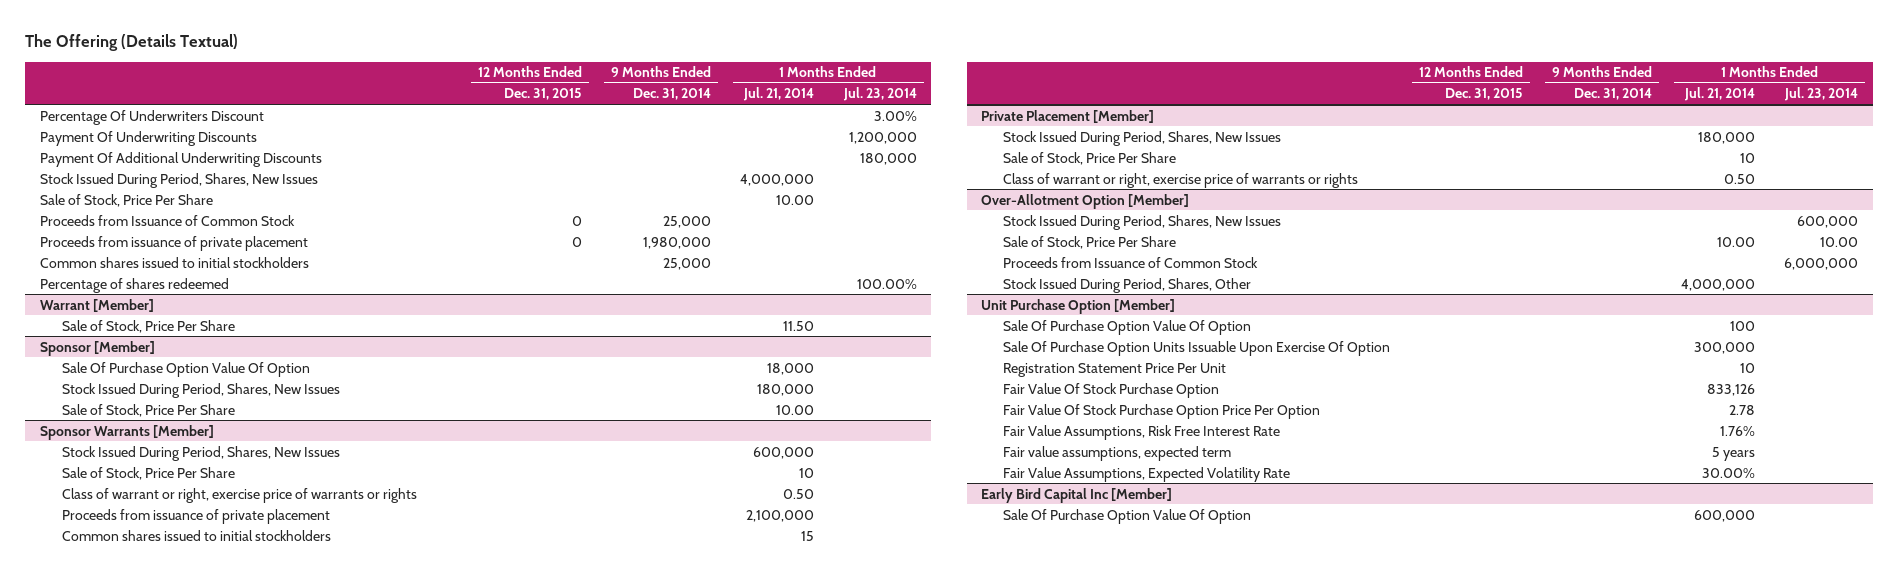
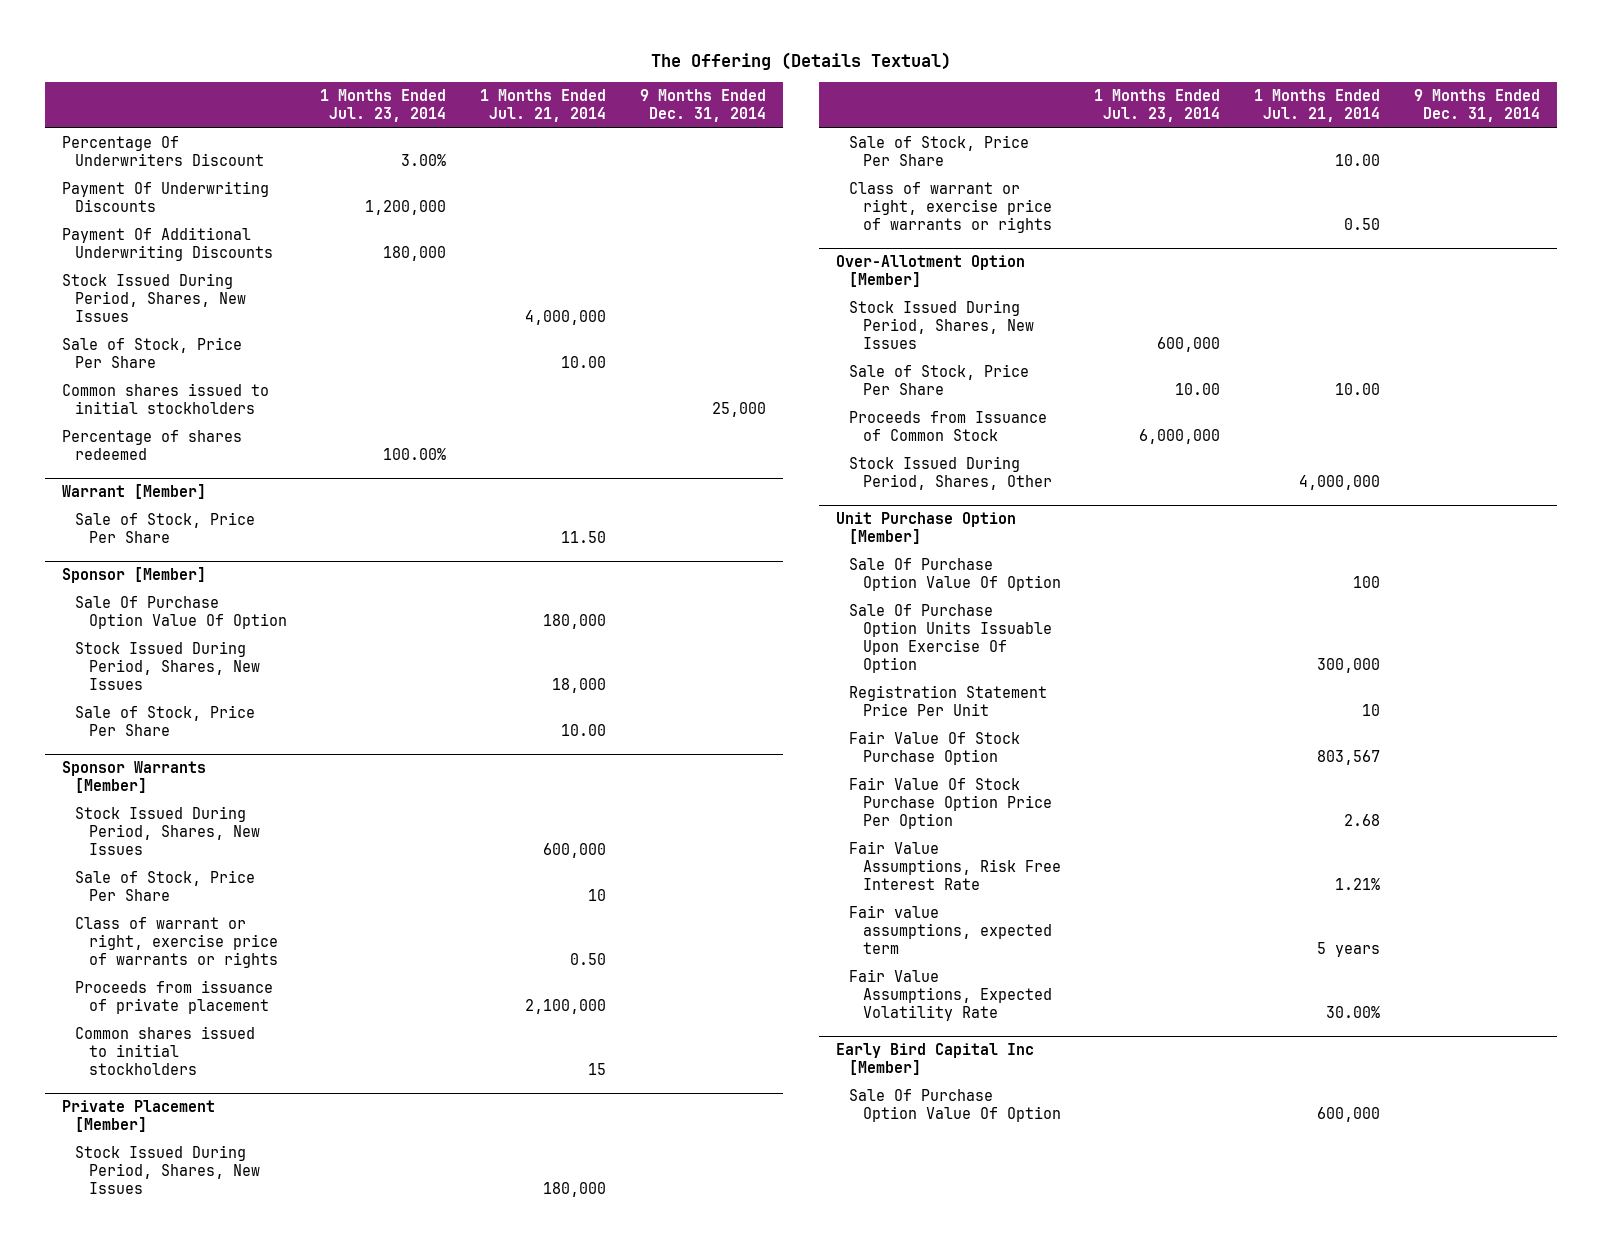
- | 12 Months Ended Dec. 31, 2015 | 9 Months Ended Dec. 31, 2014 | 1 Months Ended Jul. 21, 2014 | 1 Months Ended Jul. 23, 2014
+ | 1 Months Ended Jul. 23, 2014 | 1 Months Ended Jul. 21, 2014 | 9 Months Ended Dec. 31, 2014
- Proceeds from Issuance of Common Stock | 0 | 25,000 | |
- Proceeds from issuance of private placement | 0 | 1,980,000 | |
@ Sponsor [Member]
- Sale Of Purchase Option Value Of Option | | | 18,000 |
- Stock Issued During Period, Shares, New Issues | | | 180,000 |
+ Sale Of Purchase Option Value Of Option | | 180,000 |
+ Stock Issued During Period, Shares, New Issues | | 18,000 |
@ Private Placement [Member]
- Sale of Stock, Price Per Share | | | 10 |
+ Sale of Stock, Price Per Share | | 10.00 |
@ Unit Purchase Option [Member]
- Fair Value Of Stock Purchase Option | | | 833,126 |
- Fair Value Of Stock Purchase Option Price Per Option | | | 2.78 |
- Fair Value Assumptions, Risk Free Interest Rate | | | 1.76% |
+ Fair Value Of Stock Purchase Option | | 803,567 |
+ Fair Value Of Stock Purchase Option Price Per Option | | 2.68 |
+ Fair Value Assumptions, Risk Free Interest Rate | | 1.21% |

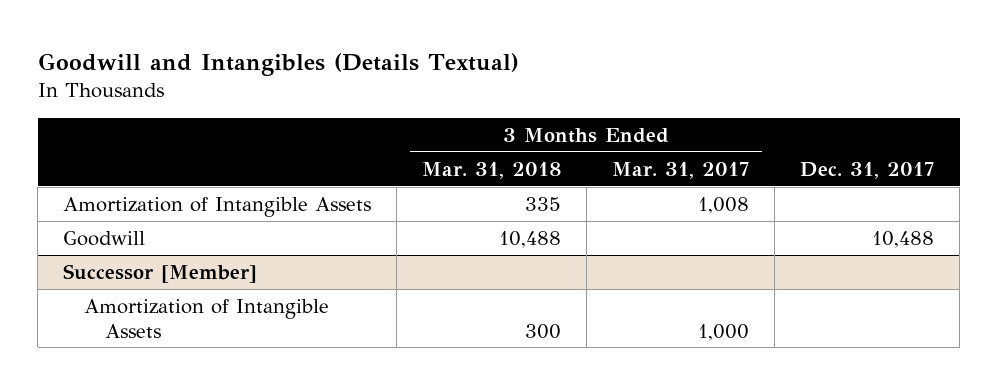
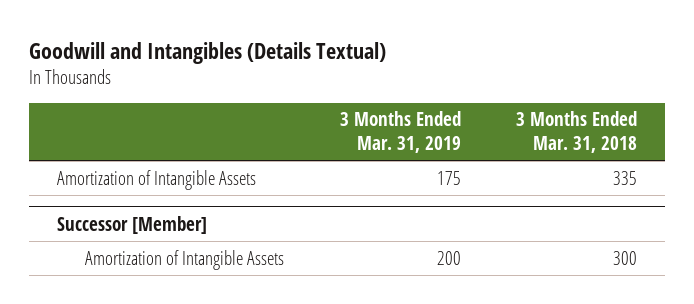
- | 3 Months Ended Mar. 31, 2018 | 3 Months Ended Mar. 31, 2017 | Dec. 31, 2017
+ | 3 Months Ended Mar. 31, 2019 | 3 Months Ended Mar. 31, 2018
- Goodwill | 10,488 | | 10,488

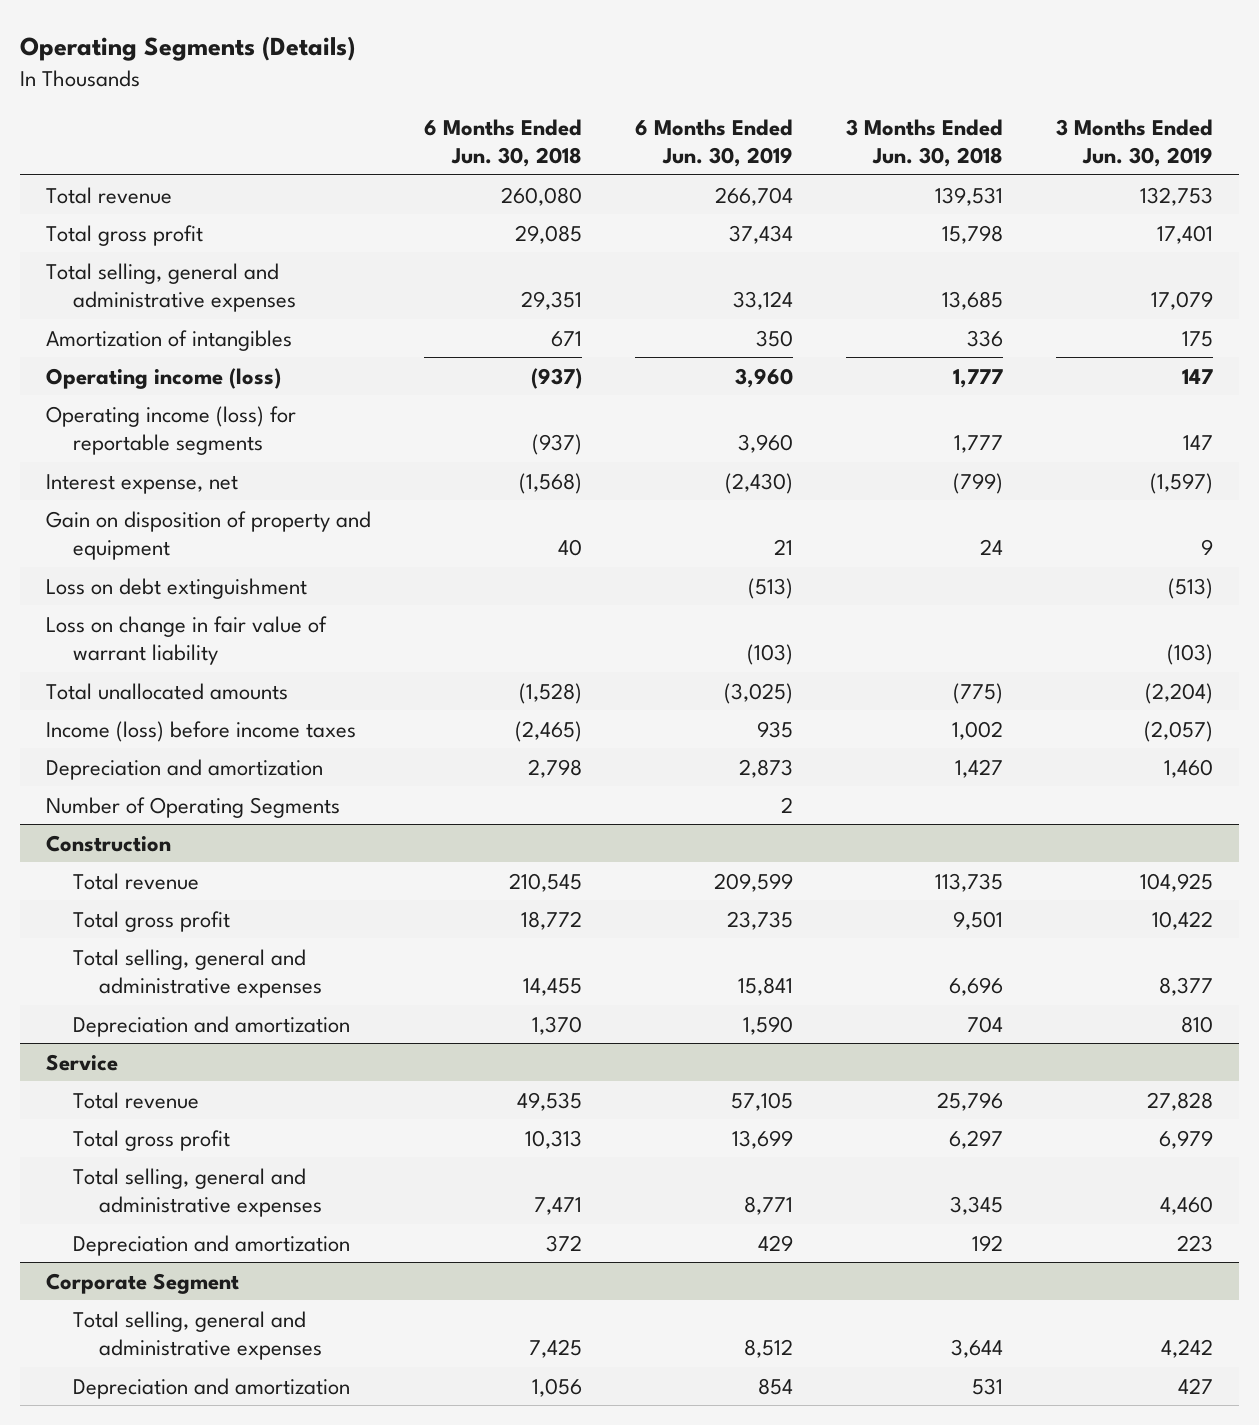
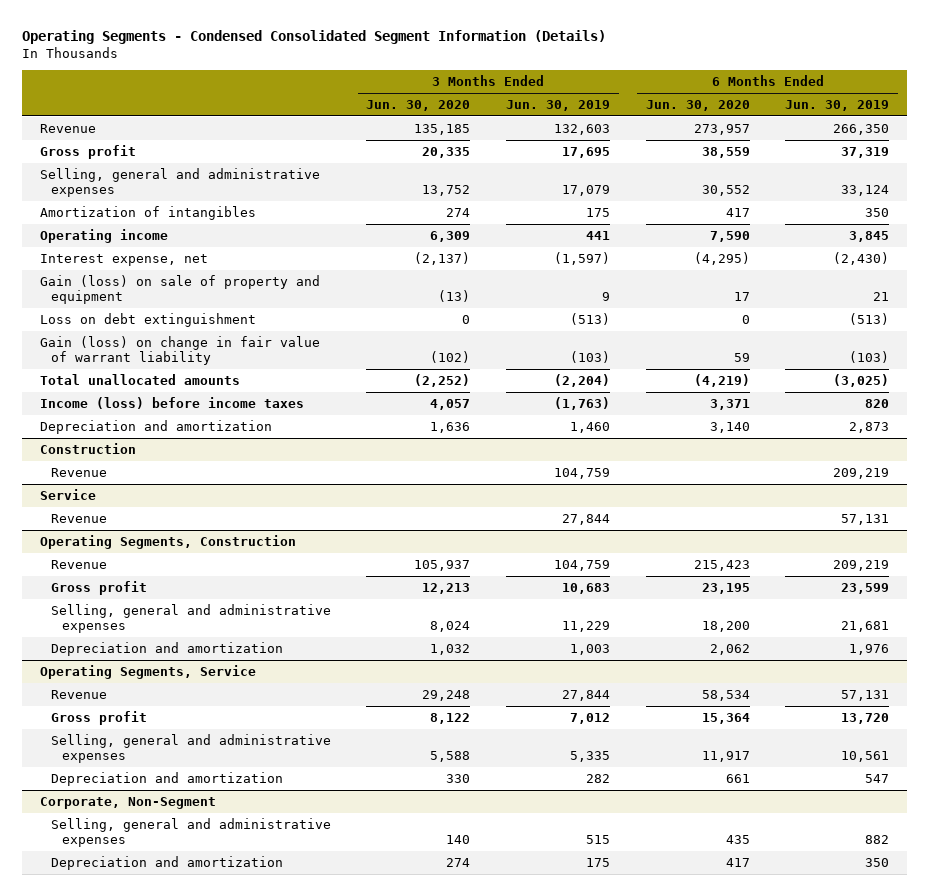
- Operating Segments (Details)
+ Operating Segments - Condensed Consolidated Segment Information (Details)
- | 6 Months Ended Jun. 30, 2018 | 6 Months Ended Jun. 30, 2019 | 3 Months Ended Jun. 30, 2018 | 3 Months Ended Jun. 30, 2019
+ | 3 Months Ended Jun. 30, 2020 | 3 Months Ended Jun. 30, 2019 | 6 Months Ended Jun. 30, 2020 | 6 Months Ended Jun. 30, 2019
- Total revenue | 260,080 | 266,704 | 139,531 | 132,753
- Total gross profit | 29,085 | 37,434 | 15,798 | 17,401
- Total selling, general and administrative expenses | 29,351 | 33,124 | 13,685 | 17,079
+ Revenue | 135,185 | 132,603 | 273,957 | 266,350
+ Gross profit | 20,335 | 17,695 | 38,559 | 37,319
+ Selling, general and administrative expenses | 13,752 | 17,079 | 30,552 | 33,124
- Operating income (loss) | (937) | 3,960 | 1,777 | 147
- Operating income (loss) for reportable segments | (937) | 3,960 | 1,777 | 147
+ Operating income | 6,309 | 441 | 7,590 | 3,845
- Gain on disposition of property and equipment | 40 | 21 | 24 | 9
+ Gain (loss) on sale of property and equipment | (13) | 9 | 17 | 21
- Loss on change in fair value of warrant liability | | (103) | | (103)
+ Gain (loss) on change in fair value of warrant liability | (102) | (103) | 59 | (103)
- Income (loss) before income taxes | (2,465) | 935 | 1,002 | (2,057)
+ Income (loss) before income taxes | 4,057 | (1,763) | 3,371 | 820
- Number of Operating Segments | | 2 | |
@ Construction
- Total revenue | 210,545 | 209,599 | 113,735 | 104,925
- Total gross profit | 18,772 | 23,735 | 9,501 | 10,422
- Total selling, general and administrative expenses | 14,455 | 15,841 | 6,696 | 8,377
- Depreciation and amortization | 1,370 | 1,590 | 704 | 810
+ Revenue | | 104,759 | | 209,219
@ Service
- Total revenue | 49,535 | 57,105 | 25,796 | 27,828
- Total gross profit | 10,313 | 13,699 | 6,297 | 6,979
- Total selling, general and administrative expenses | 7,471 | 8,771 | 3,345 | 4,460
- Depreciation and amortization | 372 | 429 | 192 | 223
- Corporate Segment
- Total selling, general and administrative expenses | 7,425 | 8,512 | 3,644 | 4,242
- Depreciation and amortization | 1,056 | 854 | 531 | 427
@ Service
+ Revenue | | 27,844 | | 57,131
+ Operating Segments, Construction
+ Revenue | 105,937 | 104,759 | 215,423 | 209,219
+ Gross profit | 12,213 | 10,683 | 23,195 | 23,599
+ Selling, general and administrative expenses | 8,024 | 11,229 | 18,200 | 21,681
+ Depreciation and amortization | 1,032 | 1,003 | 2,062 | 1,976
+ Operating Segments, Service
+ Revenue | 29,248 | 27,844 | 58,534 | 57,131
+ Gross profit | 8,122 | 7,012 | 15,364 | 13,720
+ Selling, general and administrative expenses | 5,588 | 5,335 | 11,917 | 10,561
+ Depreciation and amortization | 330 | 282 | 661 | 547
+ Corporate, Non-Segment
+ Selling, general and administrative expenses | 140 | 515 | 435 | 882
+ Depreciation and amortization | 274 | 175 | 417 | 350

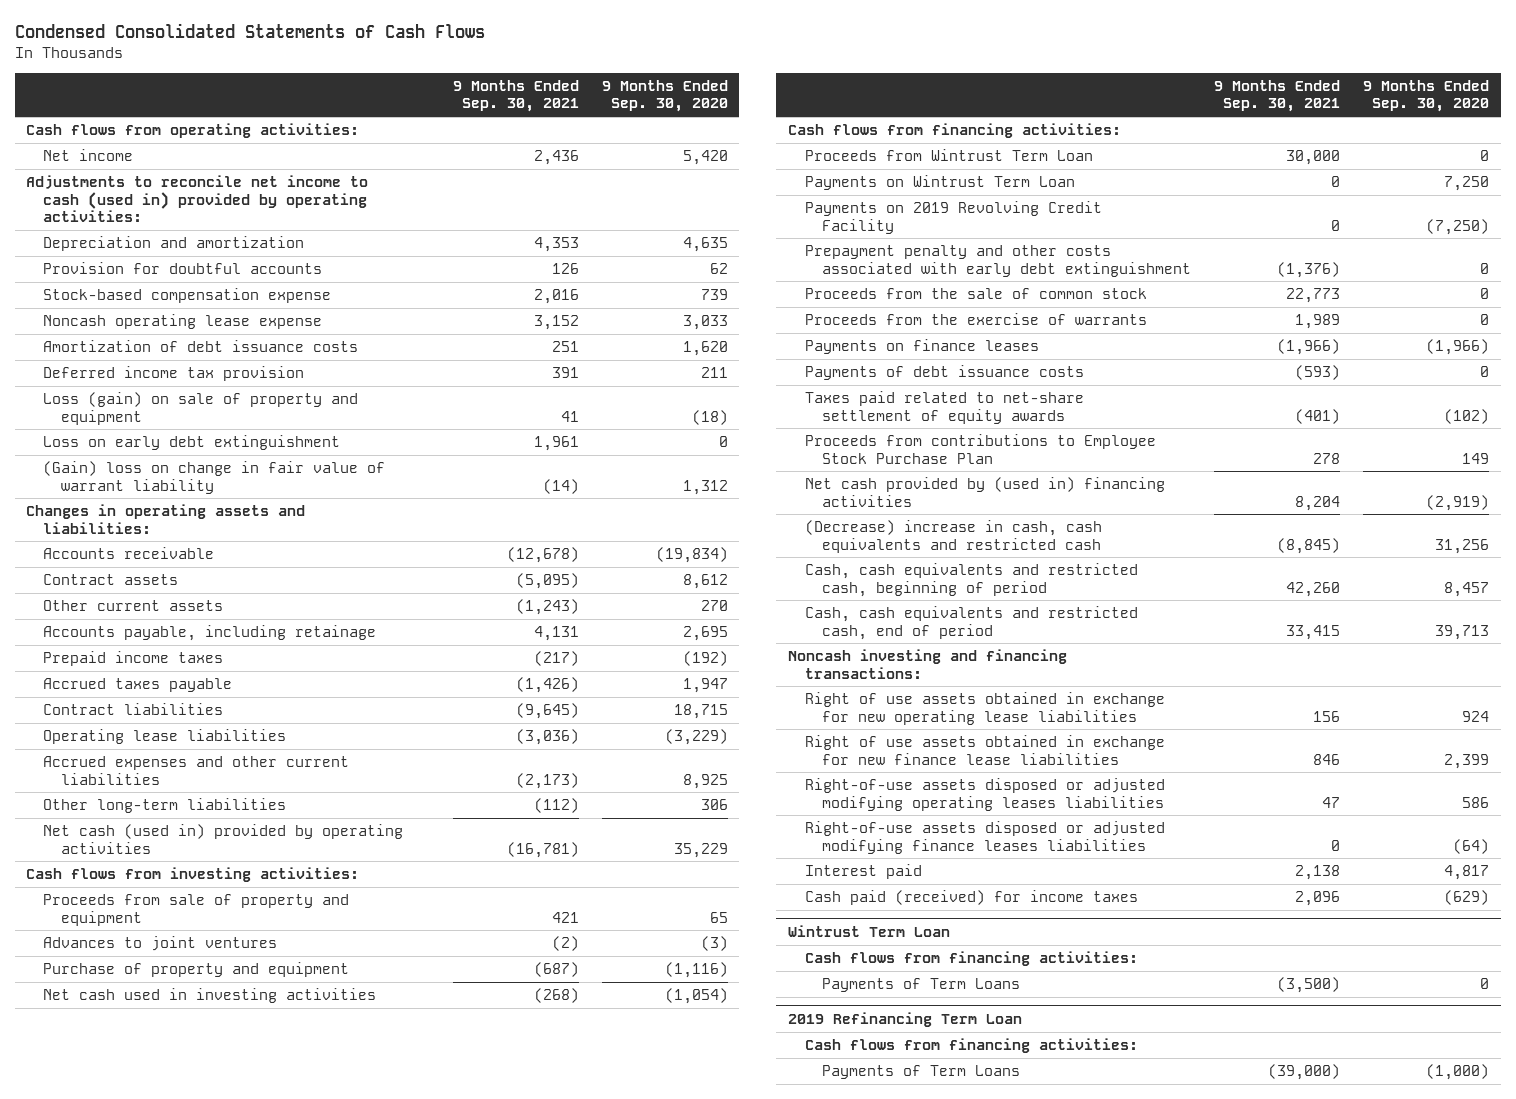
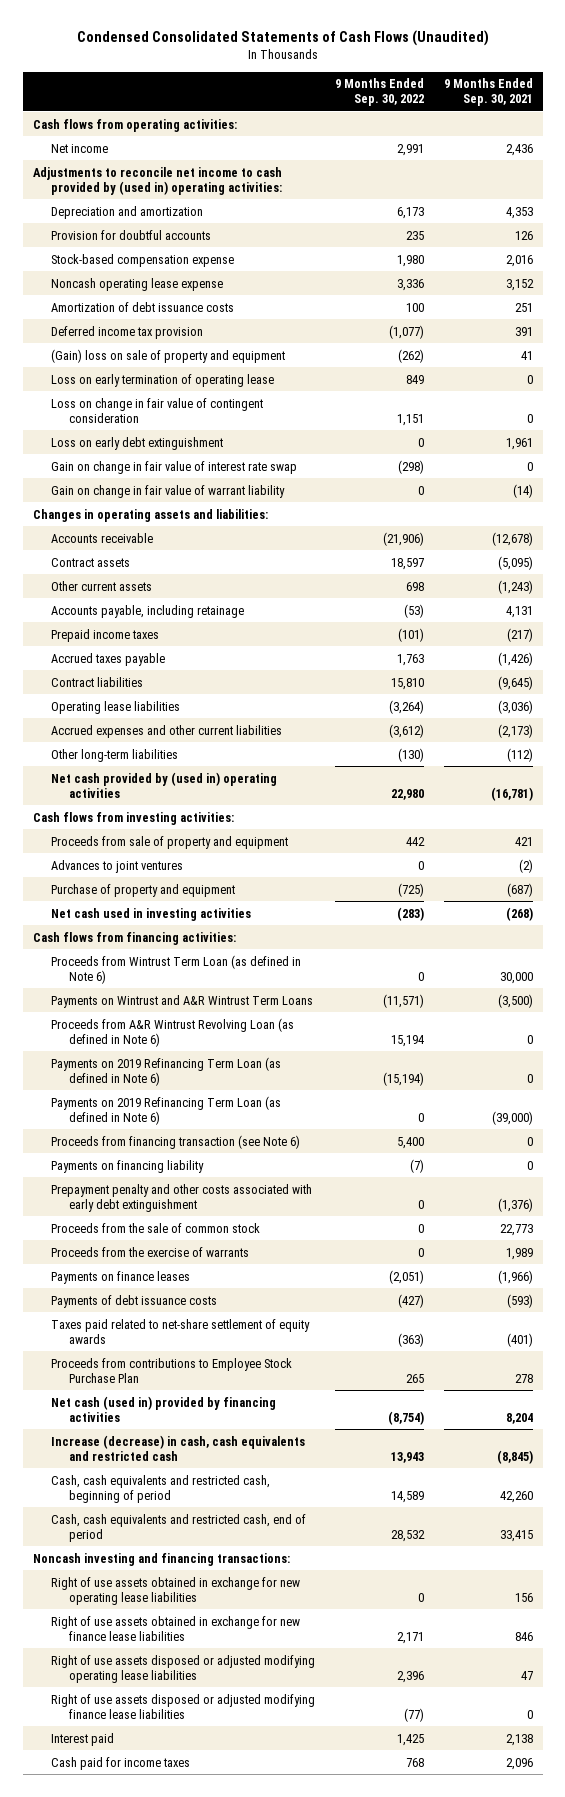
- Condensed Consolidated Statements of Cash Flows
+ Condensed Consolidated Statements of Cash Flows (Unaudited)
- | 9 Months Ended Sep. 30, 2021 | 9 Months Ended Sep. 30, 2020
+ | 9 Months Ended Sep. 30, 2022 | 9 Months Ended Sep. 30, 2021
- Adjustments to reconcile net income to cash (used in) provided by operating activities:
+ Adjustments to reconcile net income to cash provided by (used in) operating activities:
- Loss (gain) on sale of property and equipment | 41 | (18)
+ (Gain) loss on sale of property and equipment | (262) | 41
+ Loss on early termination of operating lease | 849 | 0
+ Loss on change in fair value of contingent consideration | 1,151 | 0
- (Gain) loss on change in fair value of warrant liability | (14) | 1,312
+ Gain on change in fair value of interest rate swap | (298) | 0
+ Gain on change in fair value of warrant liability | 0 | (14)
- Net cash (used in) provided by operating activities | (16,781) | 35,229
+ Net cash provided by (used in) operating activities | 22,980 | (16,781)
- Proceeds from Wintrust Term Loan | 30,000 | 0
- Payments on Wintrust Term Loan | 0 | 7,250
- Payments on 2019 Revolving Credit Facility | 0 | (7,250)
+ Proceeds from Wintrust Term Loan (as defined in Note 6) | 0 | 30,000
+ Payments on Wintrust and A&R Wintrust Term Loans | (11,571) | (3,500)
+ Proceeds from A&R Wintrust Revolving Loan (as defined in Note 6) | 15,194 | 0
+ Payments on 2019 Refinancing Term Loan (as defined in Note 6) | (15,194) | 0
+ Payments on 2019 Refinancing Term Loan (as defined in Note 6) | 0 | (39,000)
+ Proceeds from financing transaction (see Note 6) | 5,400 | 0
+ Payments on financing liability | (7) | 0
- Net cash provided by (used in) financing activities | 8,204 | (2,919)
- (Decrease) increase in cash, cash equivalents and restricted cash | (8,845) | 31,256
+ Net cash (used in) provided by financing activities | (8,754) | 8,204
+ Increase (decrease) in cash, cash equivalents and restricted cash | 13,943 | (8,845)
- Right-of-use assets disposed or adjusted modifying operating leases liabilities | 47 | 586
- Right-of-use assets disposed or adjusted modifying finance leases liabilities | 0 | (64)
+ Right of use assets disposed or adjusted modifying operating lease liabilities | 2,396 | 47
+ Right of use assets disposed or adjusted modifying finance lease liabilities | (77) | 0
- Cash paid (received) for income taxes | 2,096 | (629)
- Wintrust Term Loan
- Cash flows from financing activities:
- Payments of Term Loans | (3,500) | 0
- 2019 Refinancing Term Loan
- Cash flows from financing activities:
- Payments of Term Loans | (39,000) | (1,000)
+ Cash paid for income taxes | 768 | 2,096

